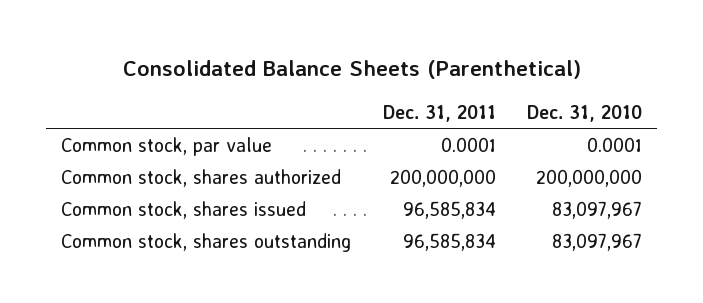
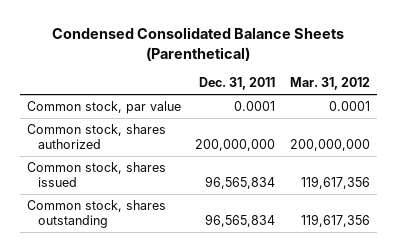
- Consolidated Balance Sheets (Parenthetical)
+ Condensed Consolidated Balance Sheets (Parenthetical)
- | Dec. 31, 2011 | Dec. 31, 2010
+ | Dec. 31, 2011 | Mar. 31, 2012
- Common stock, shares issued | 96,585,834 | 83,097,967
- Common stock, shares outstanding | 96,585,834 | 83,097,967
+ Common stock, shares issued | 96,565,834 | 119,617,356
+ Common stock, shares outstanding | 96,565,834 | 119,617,356

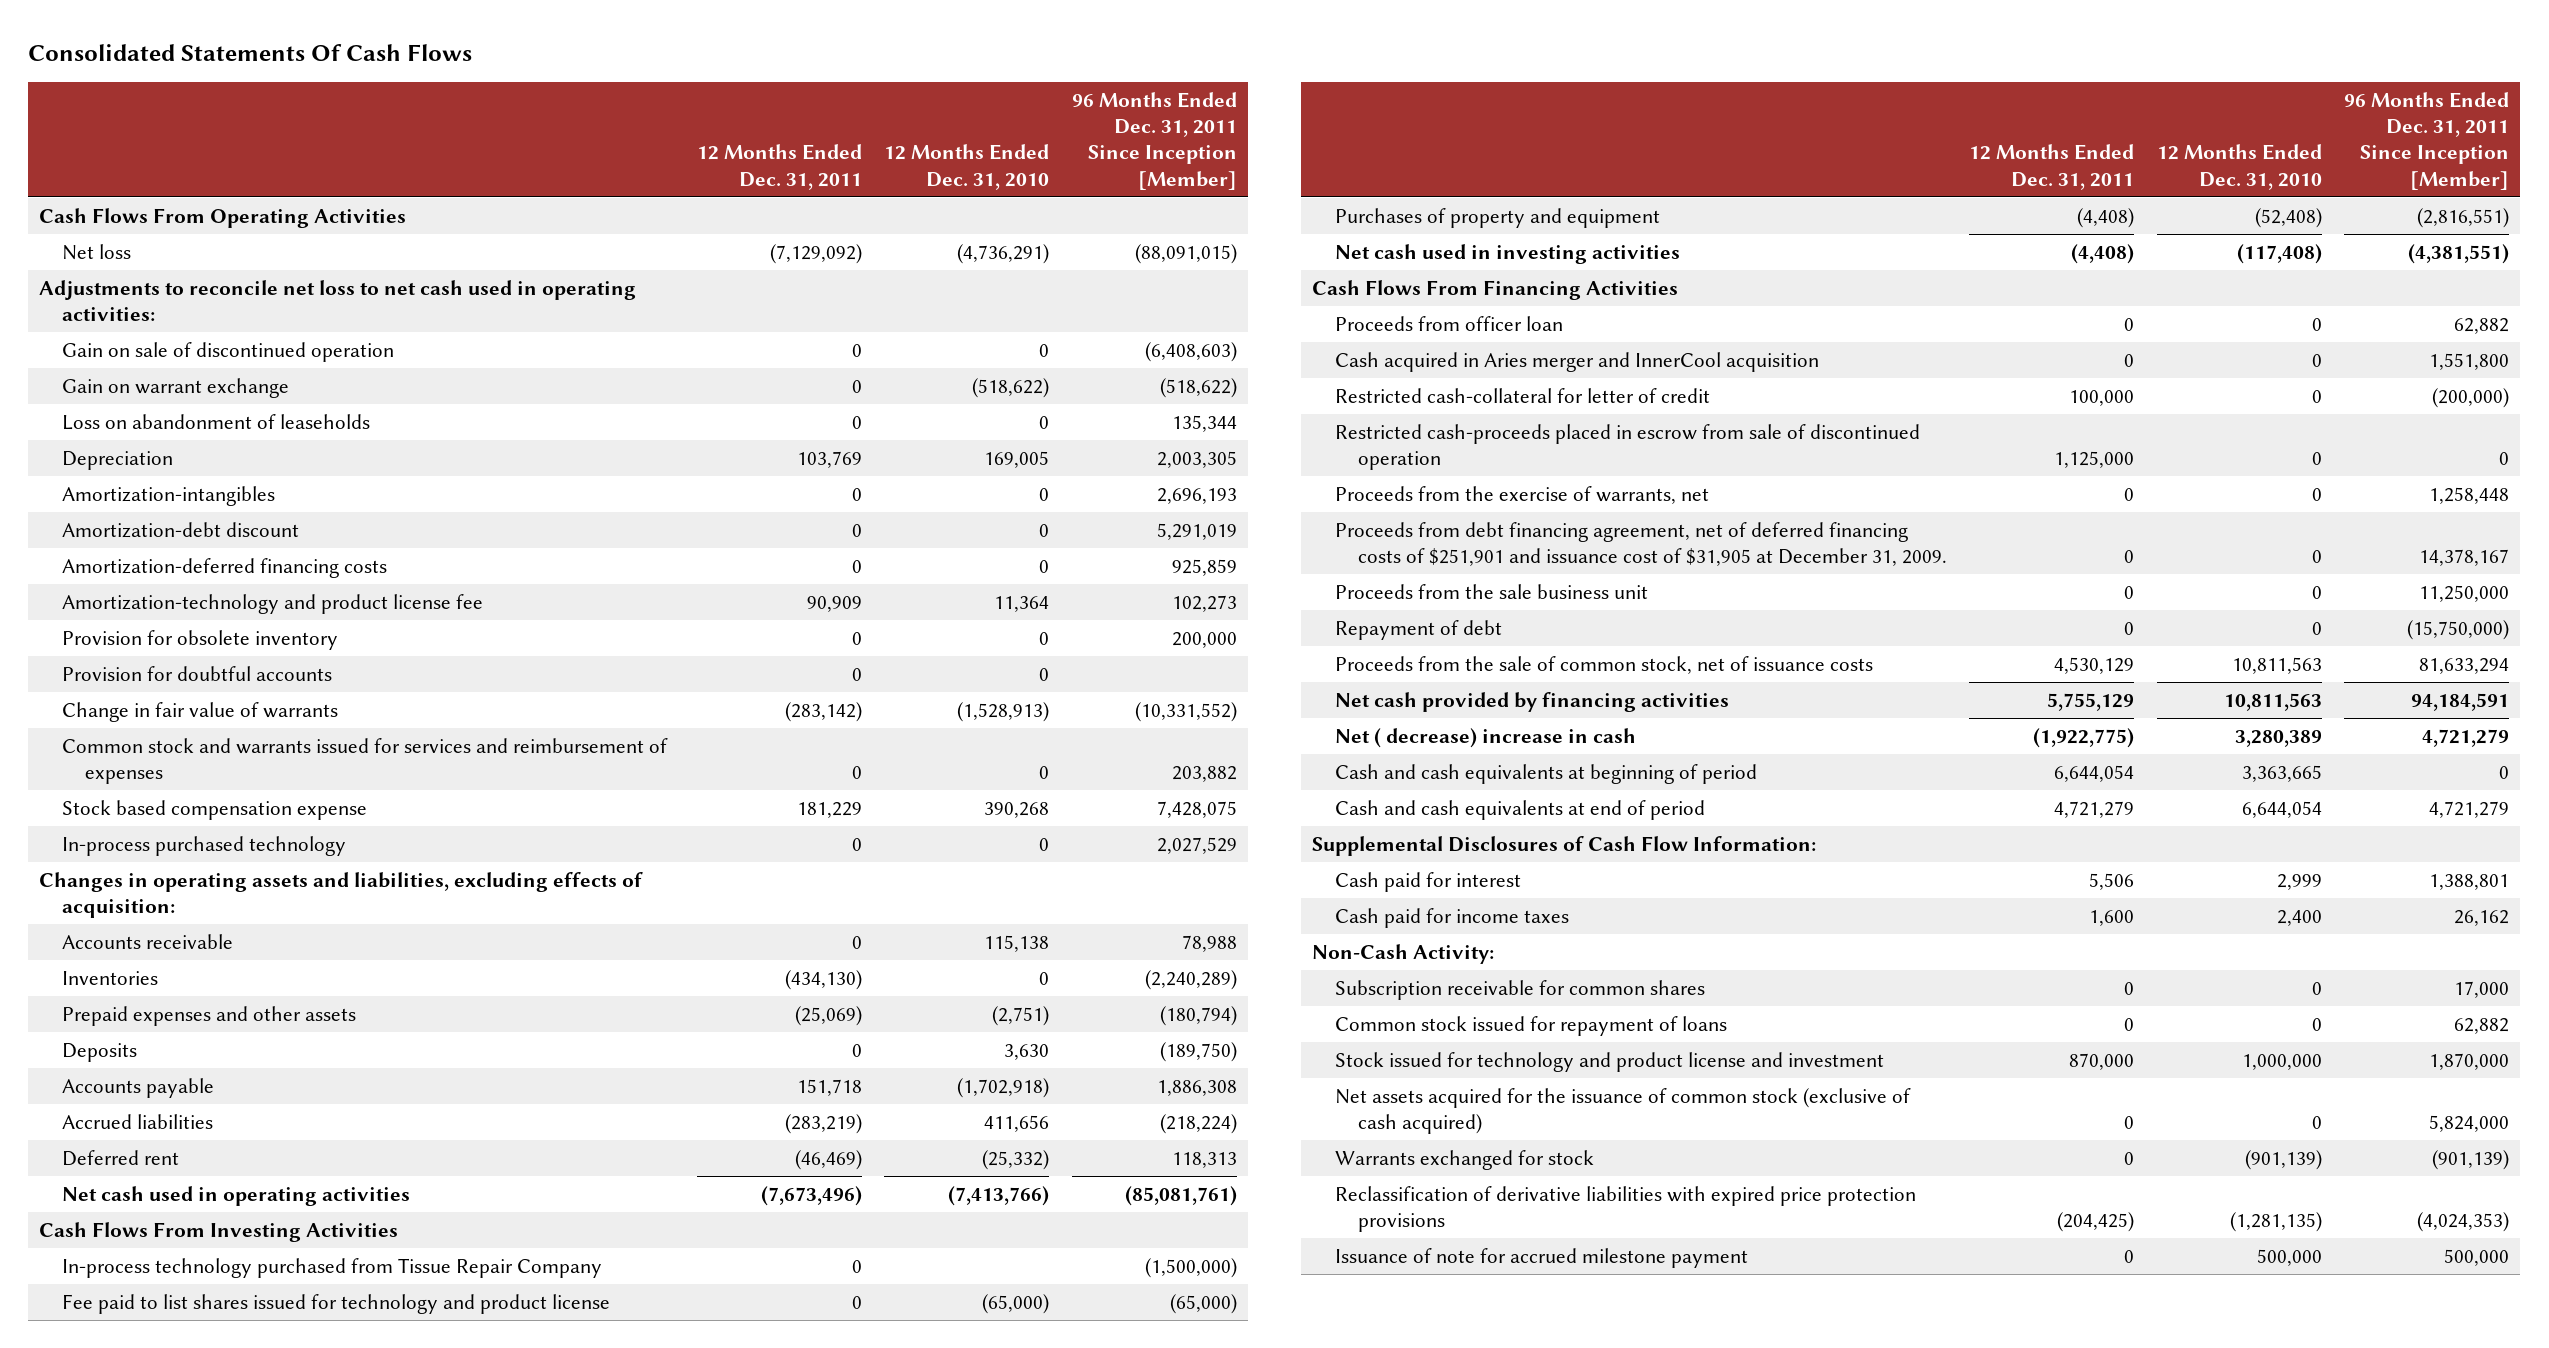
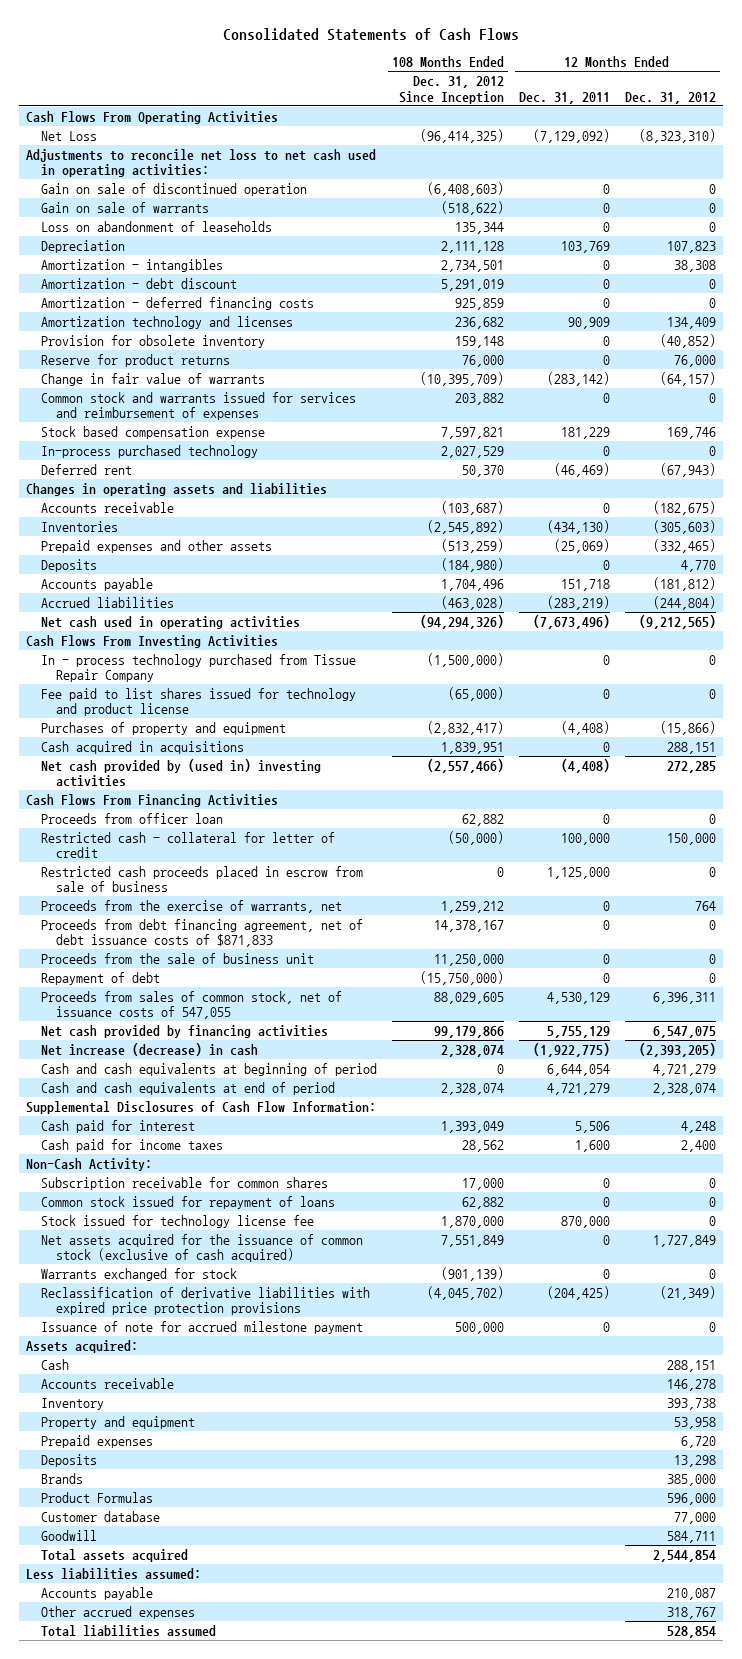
- Consolidated Statements Of Cash Flows
+ Consolidated Statements of Cash Flows
- | 12 Months Ended Dec. 31, 2011 | 12 Months Ended Dec. 31, 2010 | 96 Months Ended Dec. 31, 2011 Since Inception [Member]
+ | 108 Months Ended Dec. 31, 2012 Since Inception | 12 Months Ended Dec. 31, 2011 | 12 Months Ended Dec. 31, 2012
- Net loss | (7,129,092) | (4,736,291) | (88,091,015)
+ Net Loss | (96,414,325) | (7,129,092) | (8,323,310)
- Gain on warrant exchange | 0 | (518,622) | (518,622)
+ Gain on sale of warrants | (518,622) | 0 | 0
- Amortization-intangibles | 0 | 0 | 2,696,193
- Amortization-debt discount | 0 | 0 | 5,291,019
- Amortization-deferred financing costs | 0 | 0 | 925,859
- Amortization-technology and product license fee | 90,909 | 11,364 | 102,273
+ Amortization - intangibles | 2,734,501 | 0 | 38,308
+ Amortization - debt discount | 5,291,019 | 0 | 0
+ Amortization - deferred financing costs | 925,859 | 0 | 0
+ Amortization technology and licenses | 236,682 | 90,909 | 134,409
- Provision for doubtful accounts | 0 | 0 |
+ Reserve for product returns | 76,000 | 0 | 76,000
- Changes in operating assets and liabilities, excluding effects of acquisition:
moved up: Deferred rent | 50,370 | (46,469) | (67,943)
+ Changes in operating assets and liabilities
- In-process technology purchased from Tissue Repair Company | 0 | | (1,500,000)
+ In - process technology purchased from Tissue Repair Company | (1,500,000) | 0 | 0
- Net cash used in investing activities | (4,408) | (117,408) | (4,381,551)
+ Cash acquired in acquisitions | 1,839,951 | 0 | 288,151
+ Net cash provided by (used in) investing activities | (2,557,466) | (4,408) | 272,285
- Cash acquired in Aries merger and InnerCool acquisition | 0 | 0 | 1,551,800
- Restricted cash-collateral for letter of credit | 100,000 | 0 | (200,000)
- Restricted cash-proceeds placed in escrow from sale of discontinued operation | 1,125,000 | 0 | 0
+ Restricted cash - collateral for letter of credit | (50,000) | 100,000 | 150,000
+ Restricted cash proceeds placed in escrow from sale of business | 0 | 1,125,000 | 0
- Proceeds from debt financing agreement, net of deferred financing costs of $251,901 and issuance cost of $31,905 at December 31, 2009. | 0 | 0 | 14,378,167
- Proceeds from the sale business unit | 0 | 0 | 11,250,000
+ Proceeds from debt financing agreement, net of debt issuance costs of $871,833 | 14,378,167 | 0 | 0
+ Proceeds from the sale of business unit | 11,250,000 | 0 | 0
- Proceeds from the sale of common stock, net of issuance costs | 4,530,129 | 10,811,563 | 81,633,294
+ Proceeds from sales of common stock, net of issuance costs of 547,055 | 88,029,605 | 4,530,129 | 6,396,311
- Net ( decrease) increase in cash | (1,922,775) | 3,280,389 | 4,721,279
+ Net increase (decrease) in cash | 2,328,074 | (1,922,775) | (2,393,205)
- Stock issued for technology and product license and investment | 870,000 | 1,000,000 | 1,870,000
+ Stock issued for technology license fee | 1,870,000 | 870,000 | 0
+ Assets acquired:
+ Cash | | | 288,151
+ Accounts receivable | | | 146,278
+ Inventory | | | 393,738
+ Property and equipment | | | 53,958
+ Prepaid expenses | | | 6,720
+ Deposits | | | 13,298
+ Brands | | | 385,000
+ Product Formulas | | | 596,000
+ Customer database | | | 77,000
+ Goodwill | | | 584,711
+ Total assets acquired | | | 2,544,854
+ Less liabilities assumed:
+ Accounts payable | | | 210,087
+ Other accrued expenses | | | 318,767
+ Total liabilities assumed | | | 528,854

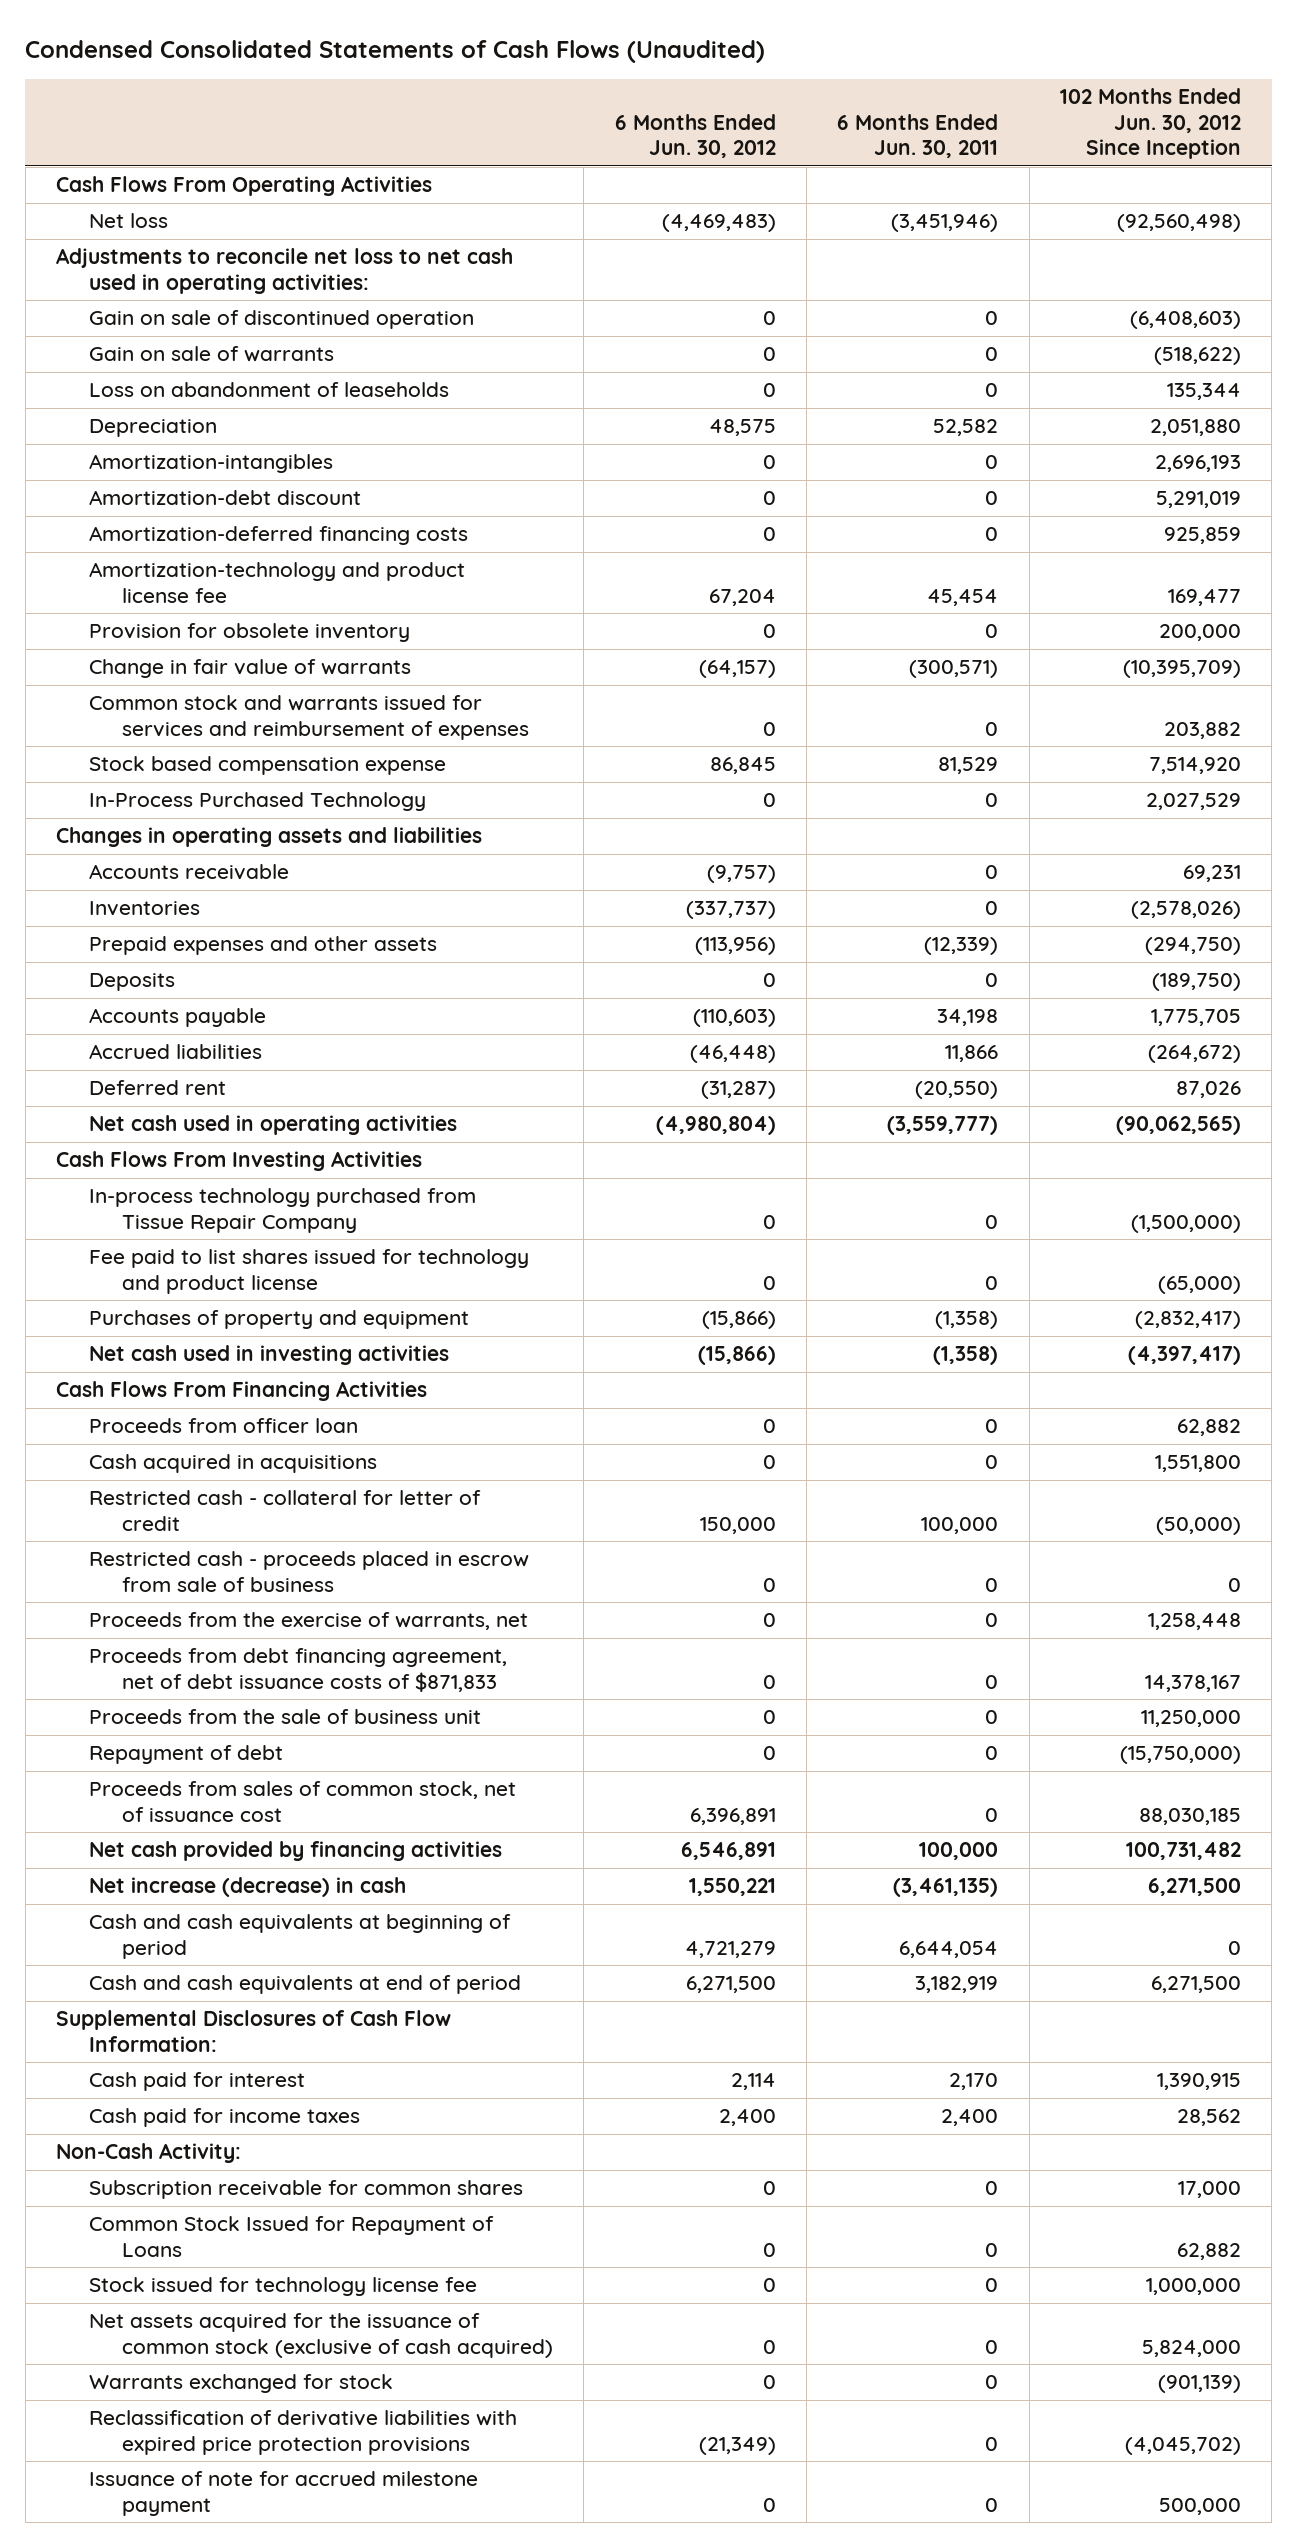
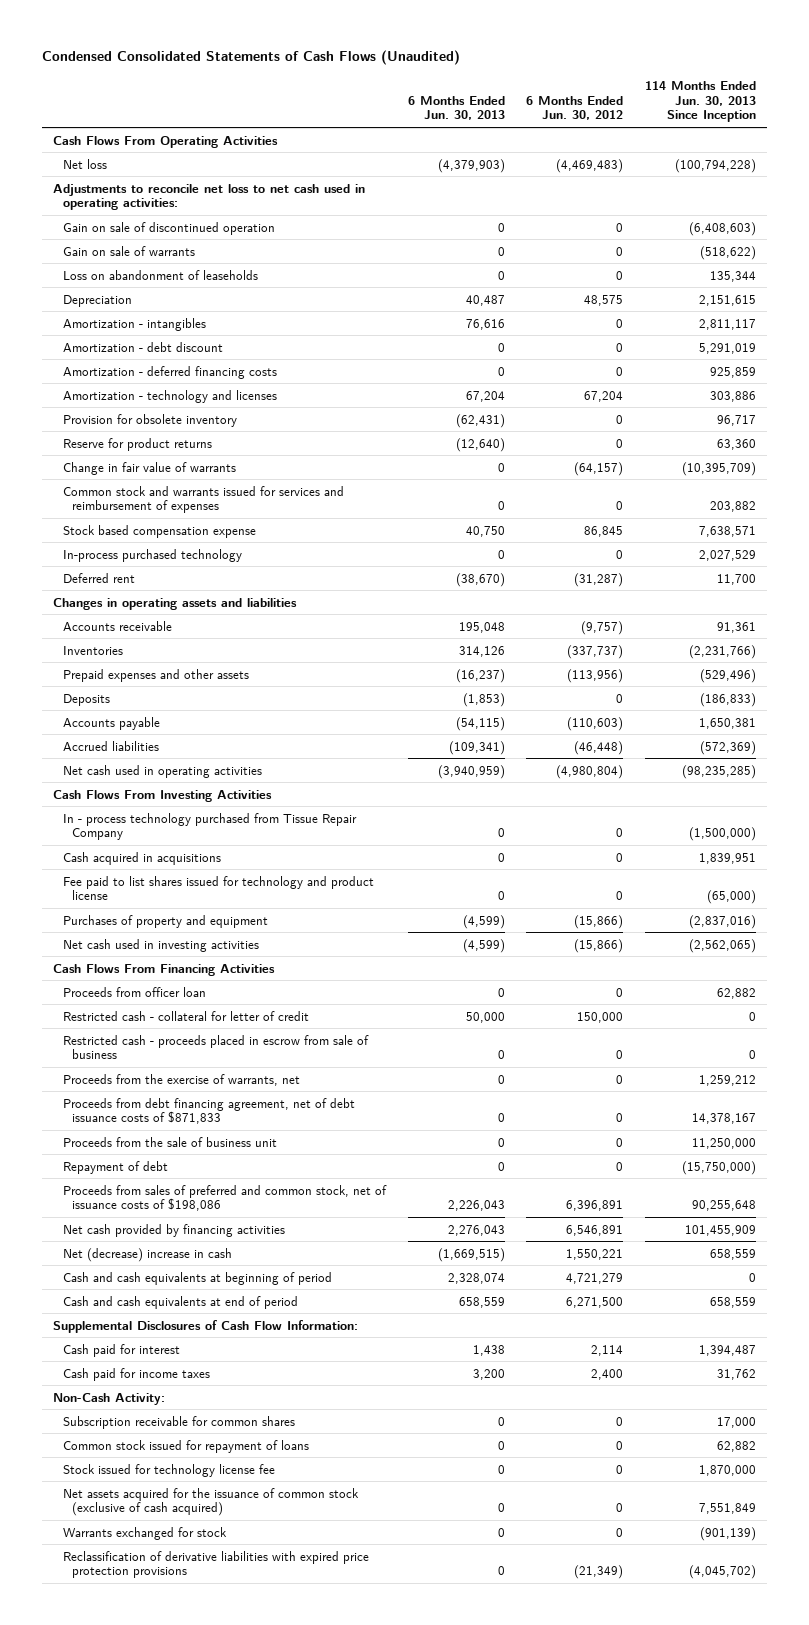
- | 6 Months Ended Jun. 30, 2012 | 6 Months Ended Jun. 30, 2011 | 102 Months Ended Jun. 30, 2012 Since Inception
+ | 6 Months Ended Jun. 30, 2013 | 6 Months Ended Jun. 30, 2012 | 114 Months Ended Jun. 30, 2013 Since Inception
- Amortization-intangibles | 0 | 0 | 2,696,193
- Amortization-debt discount | 0 | 0 | 5,291,019
- Amortization-deferred financing costs | 0 | 0 | 925,859
- Amortization-technology and product license fee | 67,204 | 45,454 | 169,477
+ Amortization - intangibles | 76,616 | 0 | 2,811,117
+ Amortization - debt discount | 0 | 0 | 5,291,019
+ Amortization - deferred financing costs | 0 | 0 | 925,859
+ Amortization - technology and licenses | 67,204 | 67,204 | 303,886
+ Reserve for product returns | (12,640) | 0 | 63,360
- In-Process Purchased Technology | 0 | 0 | 2,027,529
+ In-process purchased technology | 0 | 0 | 2,027,529
moved up: Deferred rent | (38,670) | (31,287) | 11,700
- In-process technology purchased from Tissue Repair Company | 0 | 0 | (1,500,000)
+ In - process technology purchased from Tissue Repair Company | 0 | 0 | (1,500,000)
moved up: Cash acquired in acquisitions | 0 | 0 | 1,839,951
- Proceeds from sales of common stock, net of issuance cost | 6,396,891 | 0 | 88,030,185
+ Proceeds from sales of preferred and common stock, net of issuance costs of $198,086 | 2,226,043 | 6,396,891 | 90,255,648
- Net increase (decrease) in cash | 1,550,221 | (3,461,135) | 6,271,500
+ Net (decrease) increase in cash | (1,669,515) | 1,550,221 | 658,559
- Common Stock Issued for Repayment of Loans | 0 | 0 | 62,882
+ Common stock issued for repayment of loans | 0 | 0 | 62,882
- Issuance of note for accrued milestone payment | 0 | 0 | 500,000

